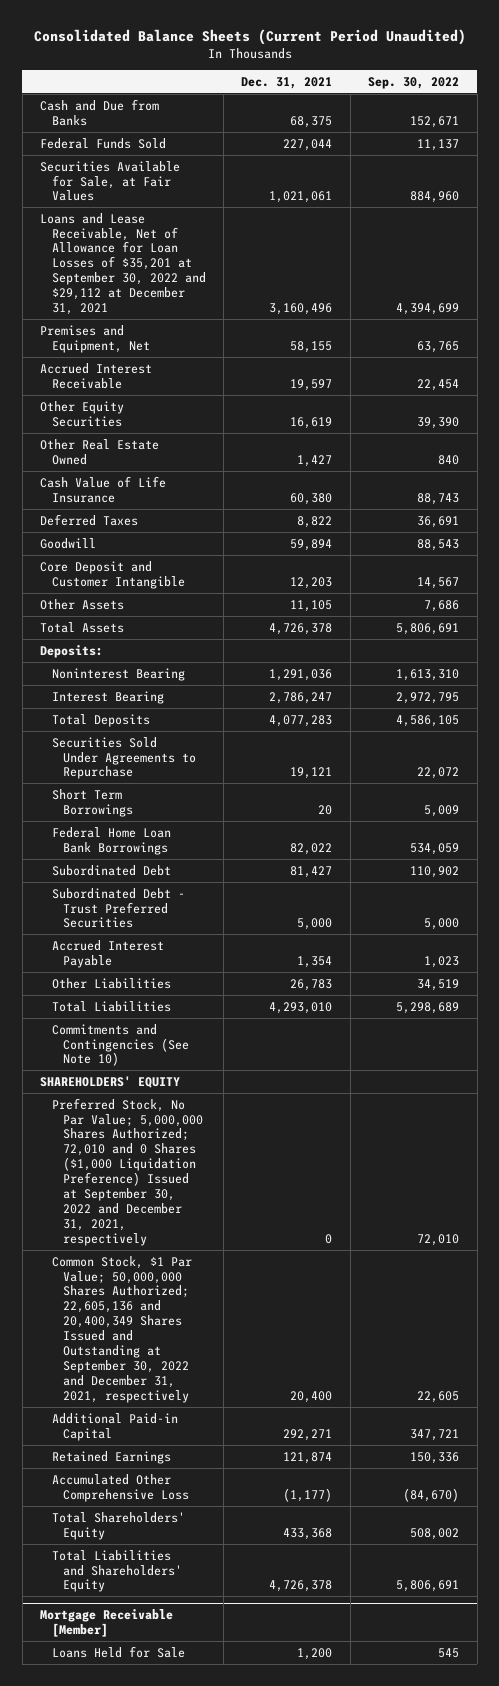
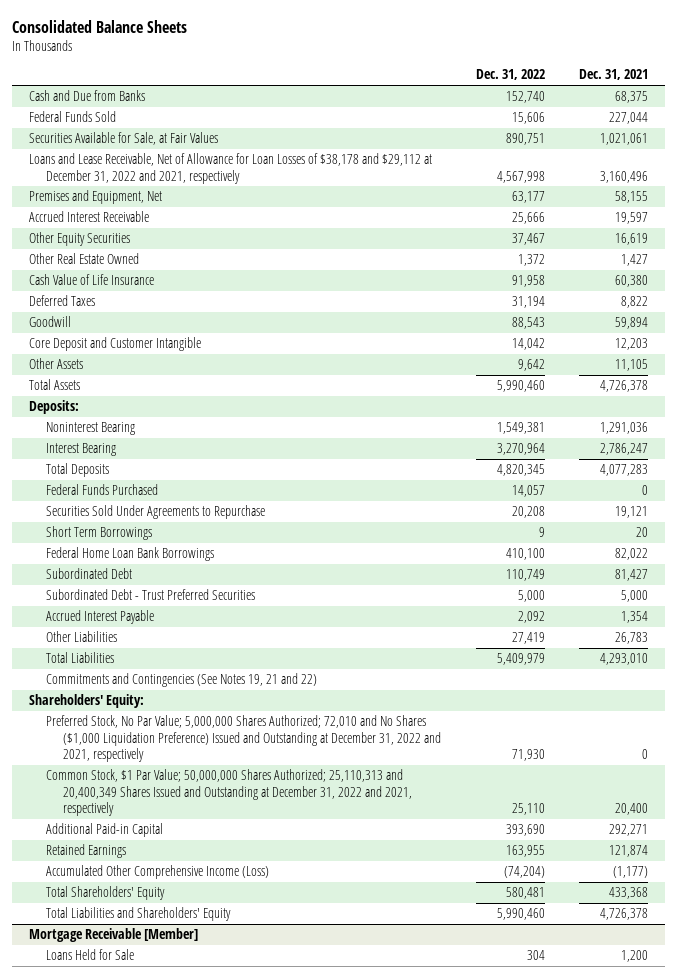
- Consolidated Balance Sheets (Current Period Unaudited)
+ Consolidated Balance Sheets
- | Dec. 31, 2021 | Sep. 30, 2022
+ | Dec. 31, 2022 | Dec. 31, 2021
- Loans and Lease Receivable, Net of Allowance for Loan Losses of $35,201 at September 30, 2022 and $29,112 at December 31, 2021 | 3,160,496 | 4,394,699
+ Loans and Lease Receivable, Net of Allowance for Loan Losses of $38,178 and $29,112 at December 31, 2022 and 2021, respectively | 4,567,998 | 3,160,496
+ Federal Funds Purchased | 14,057 | 0
- Commitments and Contingencies (See Note 10)
- SHAREHOLDERS' EQUITY
- Preferred Stock, No Par Value; 5,000,000 Shares Authorized; 72,010 and 0 Shares ($1,000 Liquidation Preference) Issued at September 30, 2022 and December 31, 2021, respectively | 0 | 72,010
- Common Stock, $1 Par Value; 50,000,000 Shares Authorized; 22,605,136 and 20,400,349 Shares Issued and Outstanding at September 30, 2022 and December 31, 2021, respectively | 20,400 | 22,605
+ Commitments and Contingencies (See Notes 19, 21 and 22)
+ Shareholders' Equity:
+ Preferred Stock, No Par Value; 5,000,000 Shares Authorized; 72,010 and No Shares ($1,000 Liquidation Preference) Issued and Outstanding at December 31, 2022 and 2021, respectively | 71,930 | 0
+ Common Stock, $1 Par Value; 50,000,000 Shares Authorized; 25,110,313 and 20,400,349 Shares Issued and Outstanding at December 31, 2022 and 2021, respectively | 25,110 | 20,400
- Accumulated Other Comprehensive Loss | (1,177) | (84,670)
+ Accumulated Other Comprehensive Income (Loss) | (74,204) | (1,177)

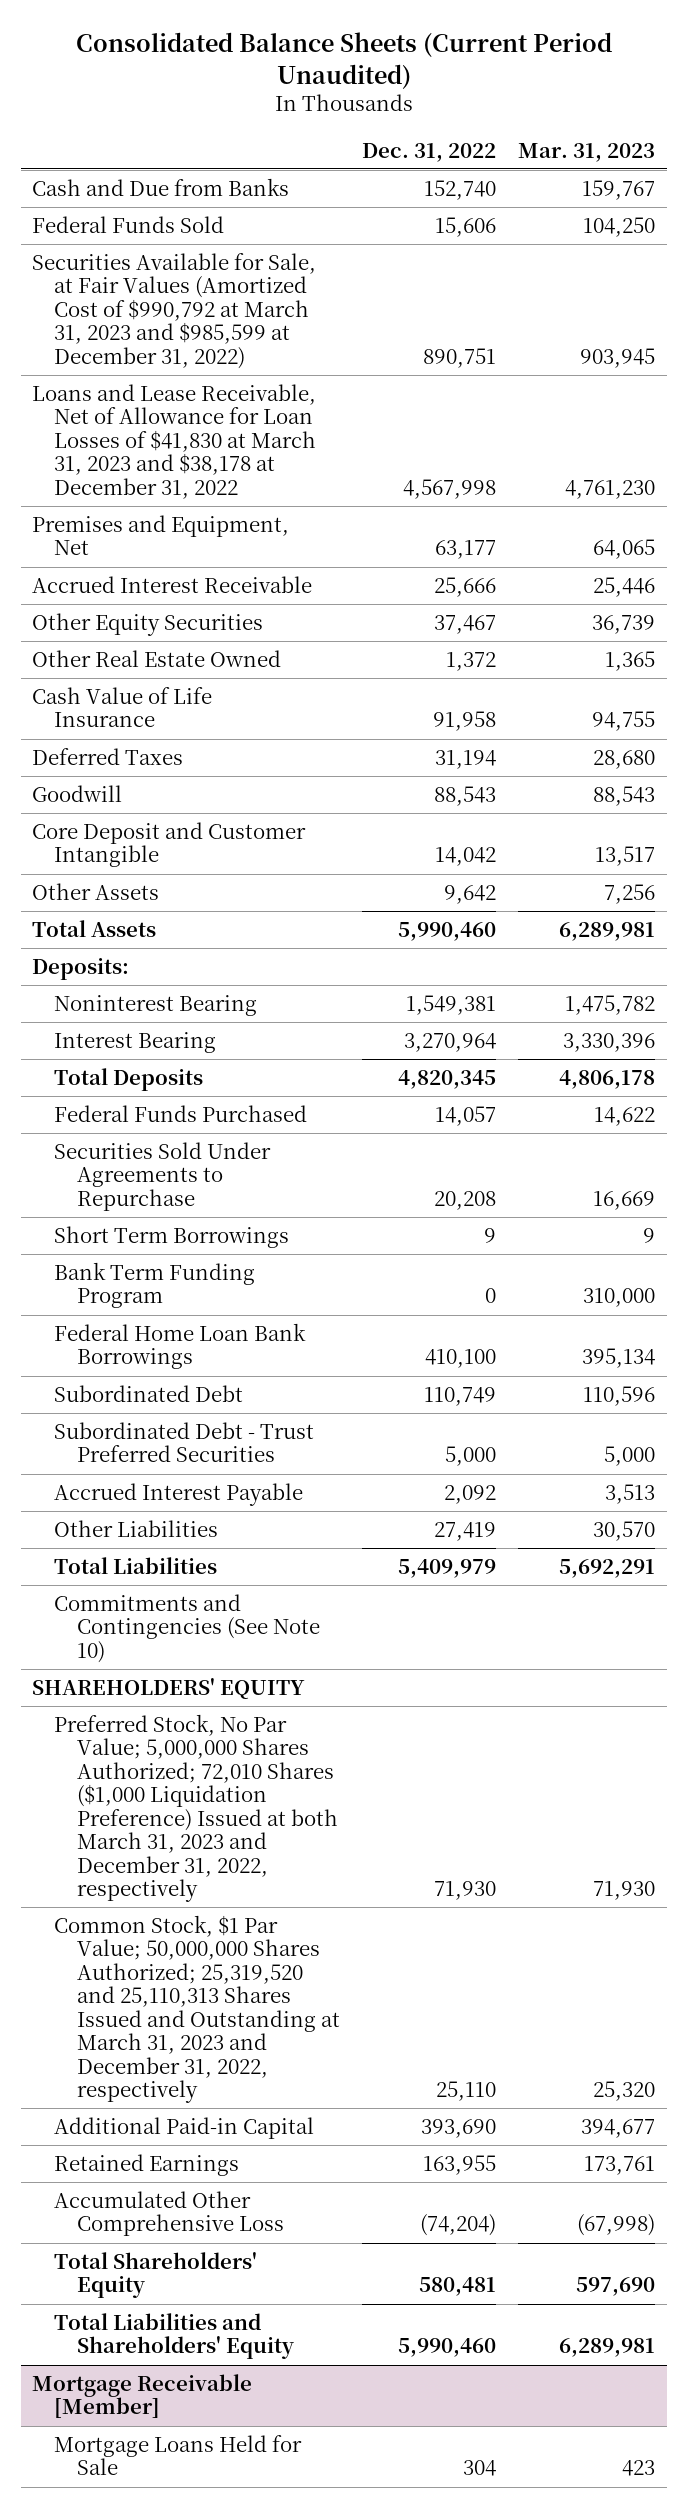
- Consolidated Balance Sheets
+ Consolidated Balance Sheets (Current Period Unaudited)
- | Dec. 31, 2022 | Dec. 31, 2021
+ | Dec. 31, 2022 | Mar. 31, 2023
- Securities Available for Sale, at Fair Values | 890,751 | 1,021,061
- Loans and Lease Receivable, Net of Allowance for Loan Losses of $38,178 and $29,112 at December 31, 2022 and 2021, respectively | 4,567,998 | 3,160,496
+ Securities Available for Sale, at Fair Values (Amortized Cost of $990,792 at March 31, 2023 and $985,599 at December 31, 2022) | 890,751 | 903,945
+ Loans and Lease Receivable, Net of Allowance for Loan Losses of $41,830 at March 31, 2023 and $38,178 at December 31, 2022 | 4,567,998 | 4,761,230
+ Bank Term Funding Program | 0 | 310,000
- Commitments and Contingencies (See Notes 19, 21 and 22)
- Shareholders' Equity:
- Preferred Stock, No Par Value; 5,000,000 Shares Authorized; 72,010 and No Shares ($1,000 Liquidation Preference) Issued and Outstanding at December 31, 2022 and 2021, respectively | 71,930 | 0
- Common Stock, $1 Par Value; 50,000,000 Shares Authorized; 25,110,313 and 20,400,349 Shares Issued and Outstanding at December 31, 2022 and 2021, respectively | 25,110 | 20,400
+ Commitments and Contingencies (See Note 10)
+ SHAREHOLDERS' EQUITY
+ Preferred Stock, No Par Value; 5,000,000 Shares Authorized; 72,010 Shares ($1,000 Liquidation Preference) Issued at both March 31, 2023 and December 31, 2022, respectively | 71,930 | 71,930
+ Common Stock, $1 Par Value; 50,000,000 Shares Authorized; 25,319,520 and 25,110,313 Shares Issued and Outstanding at March 31, 2023 and December 31, 2022, respectively | 25,110 | 25,320
- Accumulated Other Comprehensive Income (Loss) | (74,204) | (1,177)
+ Accumulated Other Comprehensive Loss | (74,204) | (67,998)
@ Mortgage Receivable [Member]
- Loans Held for Sale | 304 | 1,200
+ Mortgage Loans Held for Sale | 304 | 423

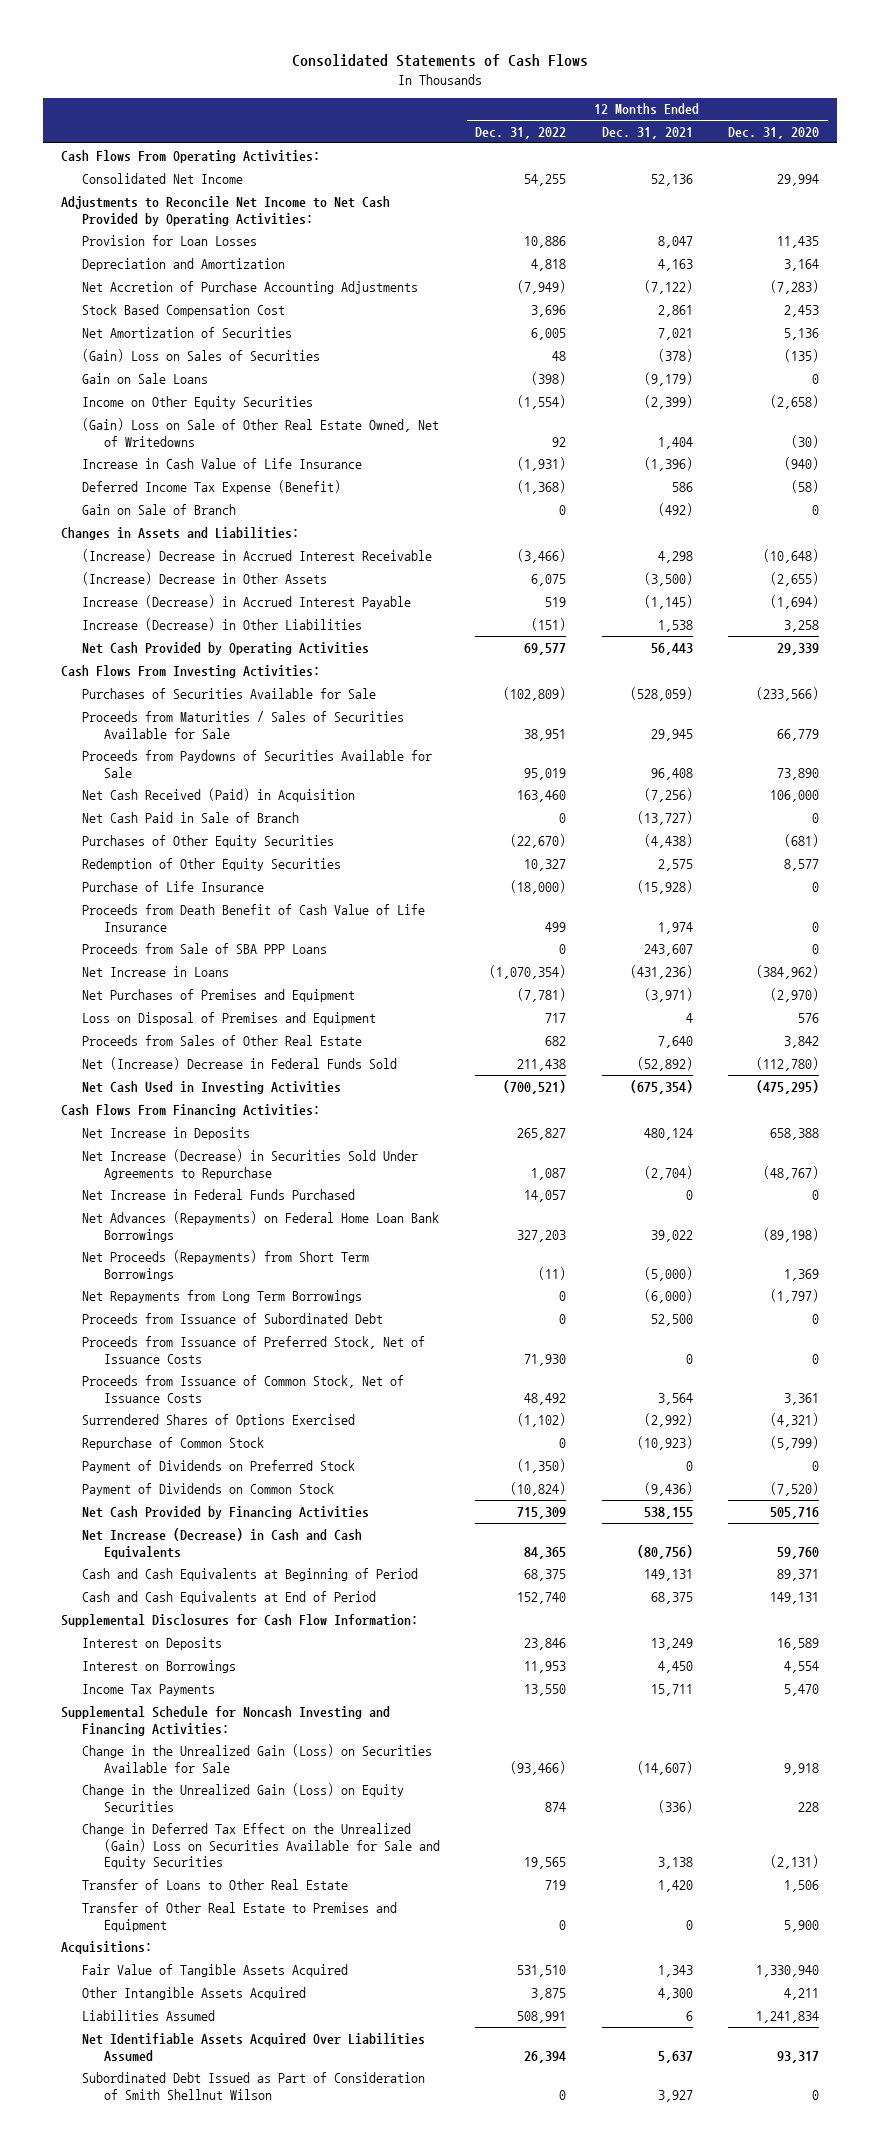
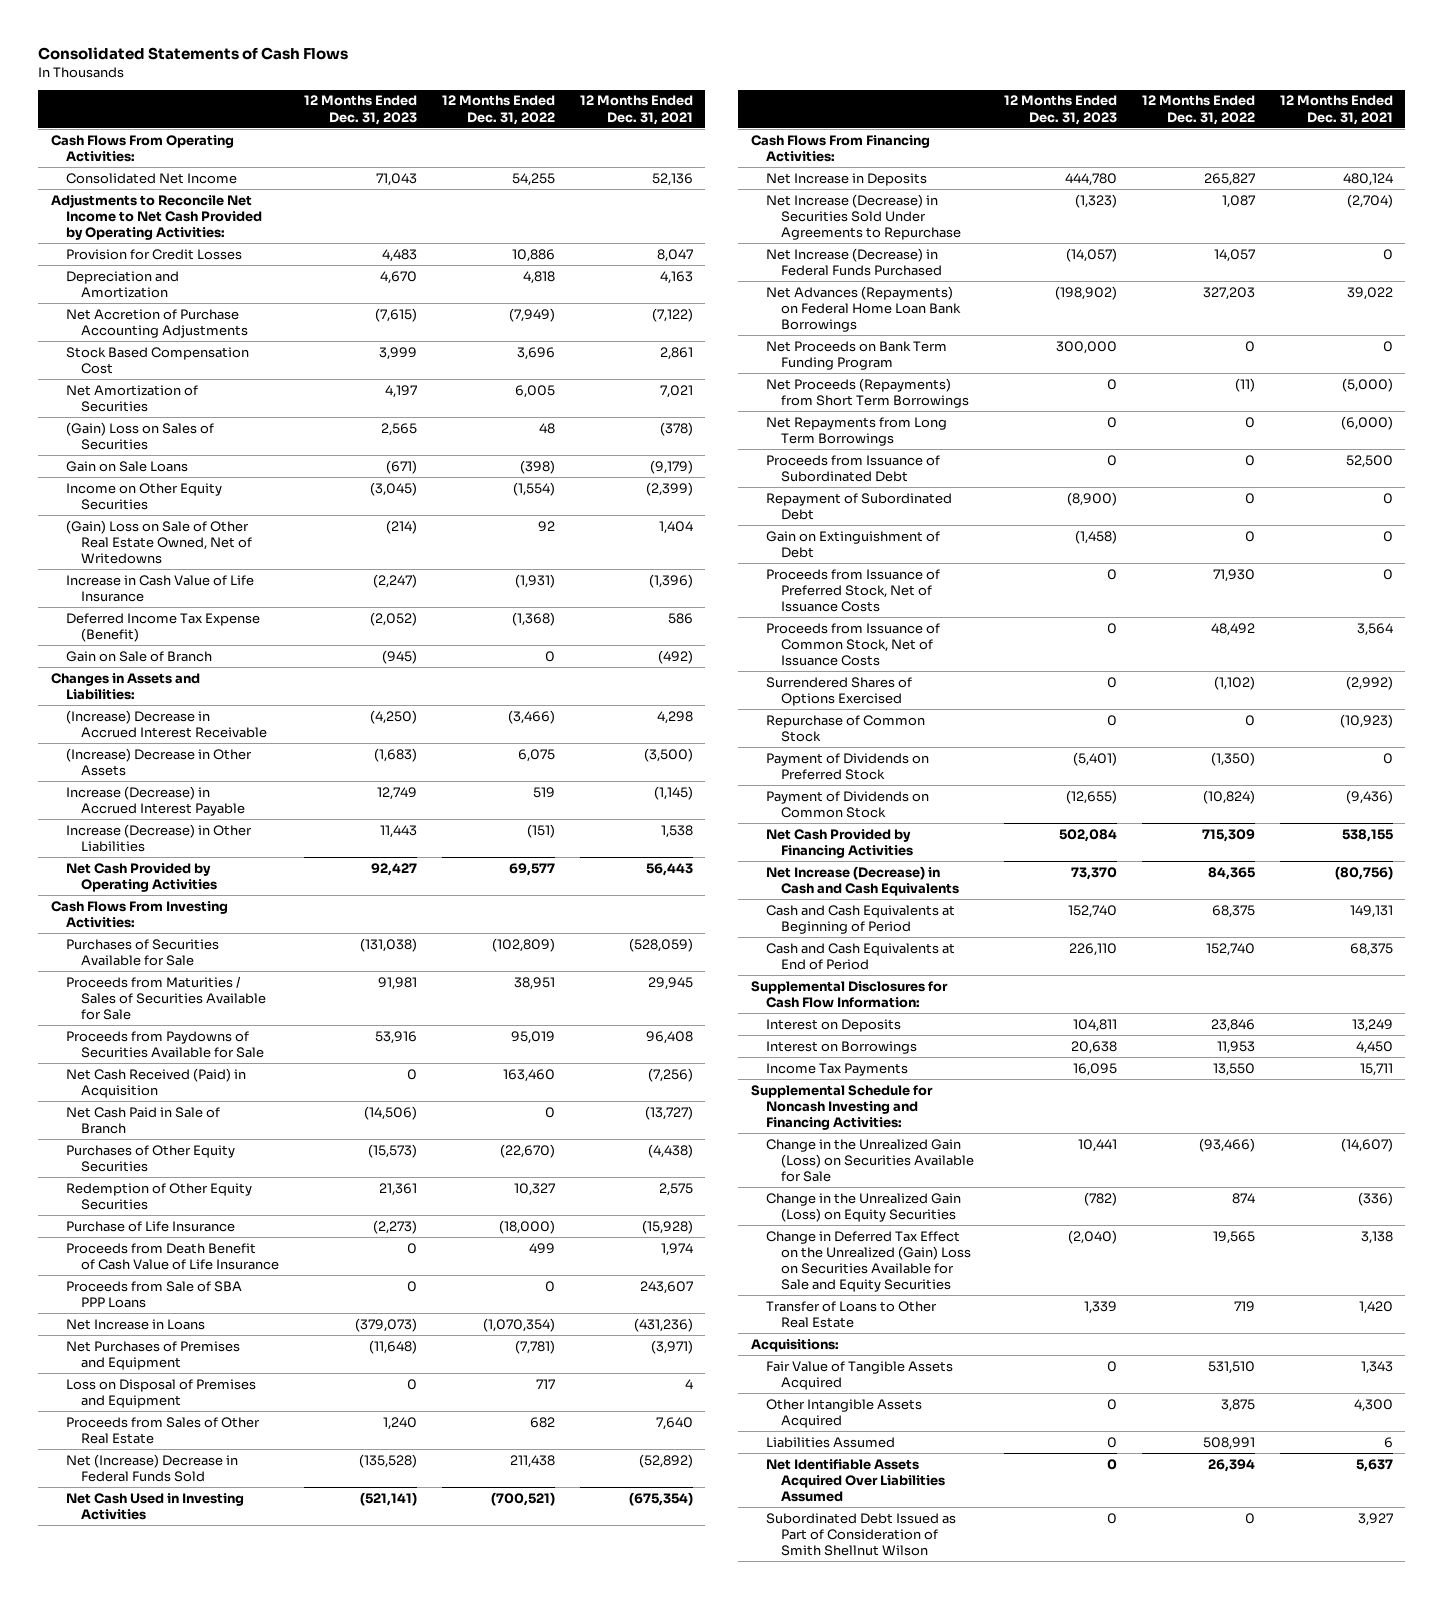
- | 12 Months Ended Dec. 31, 2022 | 12 Months Ended Dec. 31, 2021 | 12 Months Ended Dec. 31, 2020
+ | 12 Months Ended Dec. 31, 2023 | 12 Months Ended Dec. 31, 2022 | 12 Months Ended Dec. 31, 2021
- Provision for Loan Losses | 10,886 | 8,047 | 11,435
+ Provision for Credit Losses | 4,483 | 10,886 | 8,047
- Net Increase in Federal Funds Purchased | 14,057 | 0 | 0
+ Net Increase (Decrease) in Federal Funds Purchased | (14,057) | 14,057 | 0
+ Net Proceeds on Bank Term Funding Program | 300,000 | 0 | 0
+ Repayment of Subordinated Debt | (8,900) | 0 | 0
+ Gain on Extinguishment of Debt | (1,458) | 0 | 0
- Transfer of Other Real Estate to Premises and Equipment | 0 | 0 | 5,900

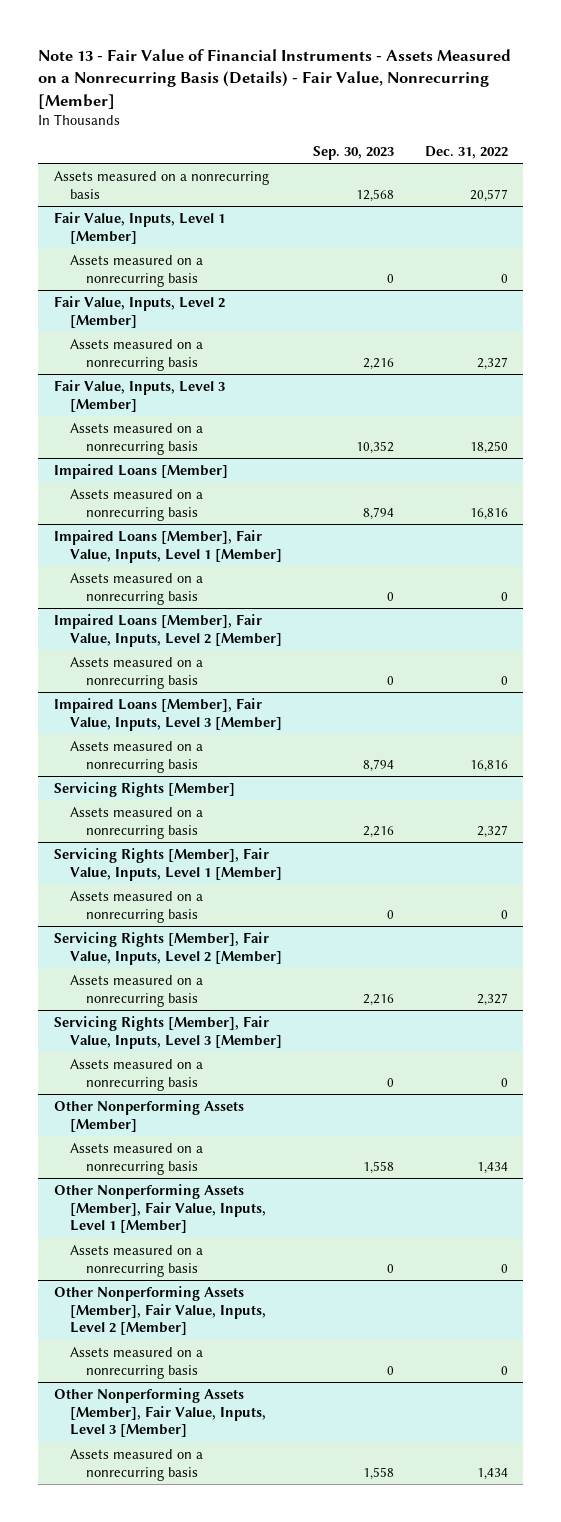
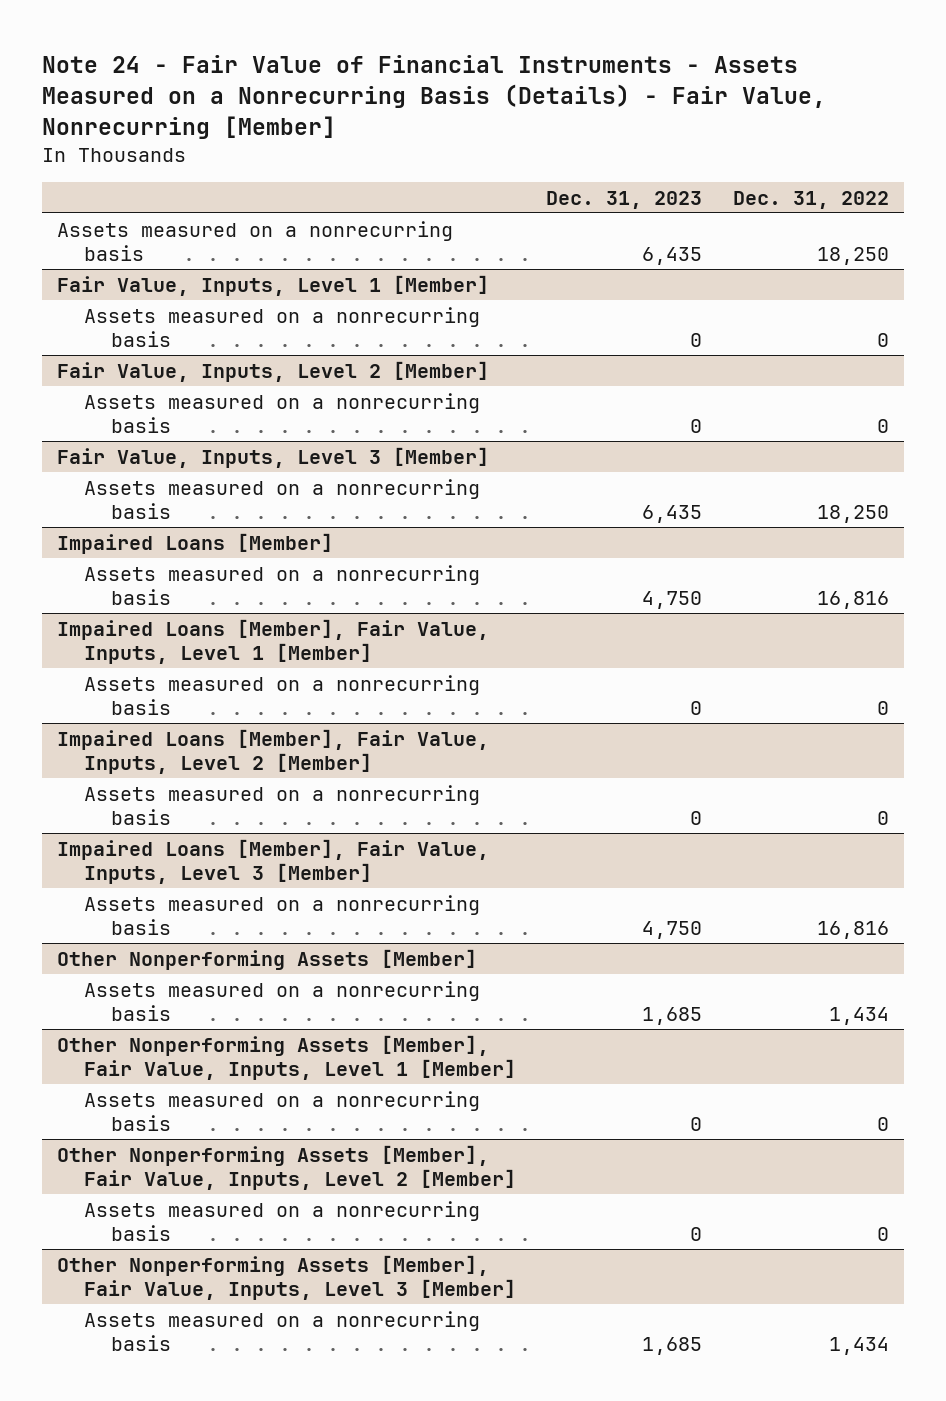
- Note 13 - Fair Value of Financial Instruments - Assets Measured on a Nonrecurring Basis (Details) - Fair Value, Nonrecurring [Member]
+ Note 24 - Fair Value of Financial Instruments - Assets Measured on a Nonrecurring Basis (Details) - Fair Value, Nonrecurring [Member]
- | Sep. 30, 2023 | Dec. 31, 2022
+ | Dec. 31, 2023 | Dec. 31, 2022
- Assets measured on a nonrecurring basis | 12,568 | 20,577
+ Assets measured on a nonrecurring basis | 6,435 | 18,250
@ Fair Value, Inputs, Level 2 [Member]
- Assets measured on a nonrecurring basis | 2,216 | 2,327
+ Assets measured on a nonrecurring basis | 0 | 0
- Servicing Rights [Member]
- Assets measured on a nonrecurring basis | 2,216 | 2,327
- Servicing Rights [Member], Fair Value, Inputs, Level 1 [Member]
- Assets measured on a nonrecurring basis | 0 | 0
- Servicing Rights [Member], Fair Value, Inputs, Level 2 [Member]
- Assets measured on a nonrecurring basis | 2,216 | 2,327
- Servicing Rights [Member], Fair Value, Inputs, Level 3 [Member]
- Assets measured on a nonrecurring basis | 0 | 0

